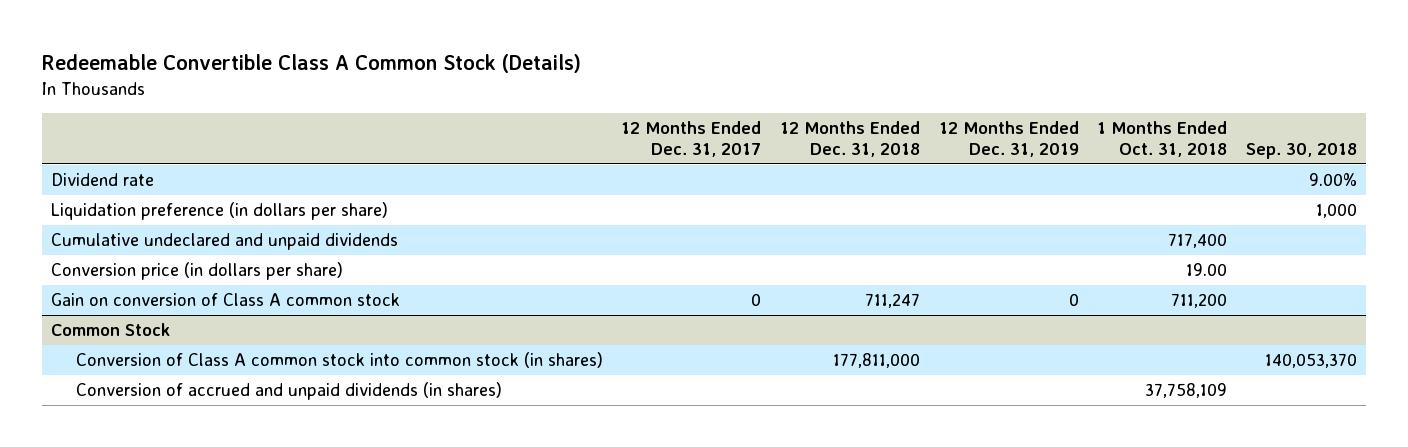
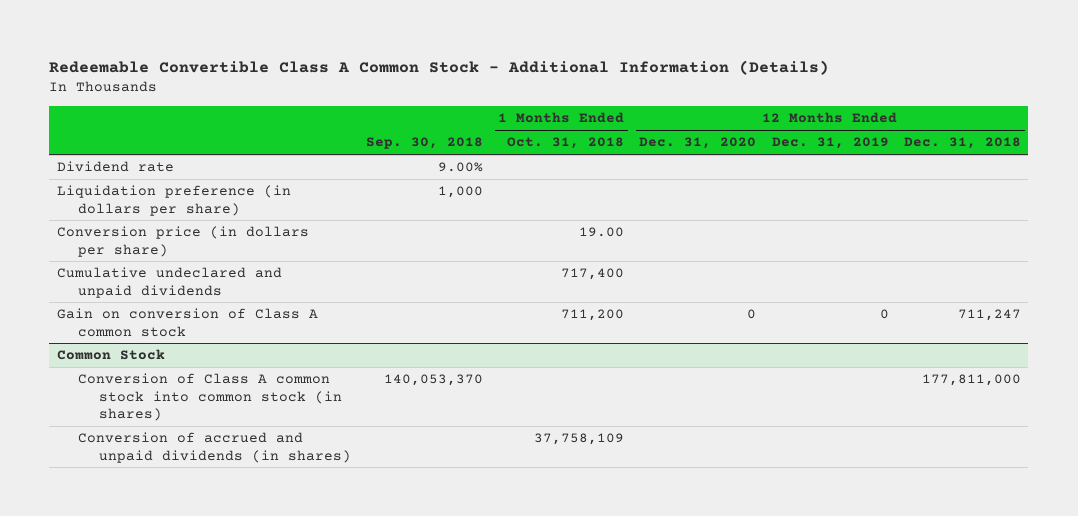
- Redeemable Convertible Class A Common Stock (Details)
+ Redeemable Convertible Class A Common Stock - Additional Information (Details)
- | 12 Months Ended Dec. 31, 2017 | 12 Months Ended Dec. 31, 2018 | 12 Months Ended Dec. 31, 2019 | 1 Months Ended Oct. 31, 2018 | Sep. 30, 2018
+ | Sep. 30, 2018 | 1 Months Ended Oct. 31, 2018 | 12 Months Ended Dec. 31, 2020 | 12 Months Ended Dec. 31, 2019 | 12 Months Ended Dec. 31, 2018
moved down: Cumulative undeclared and unpaid dividends | | 717,400 | | |

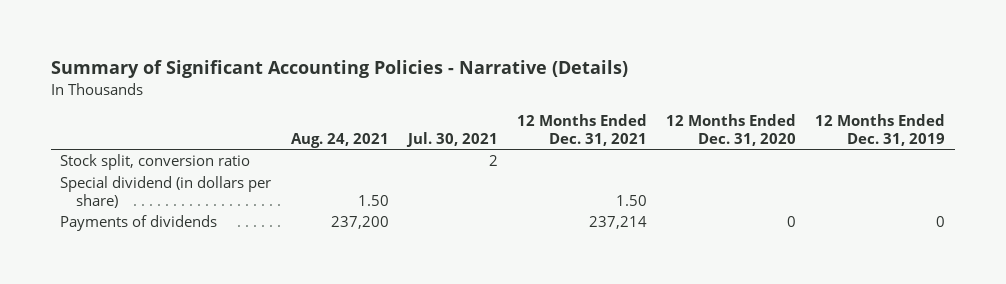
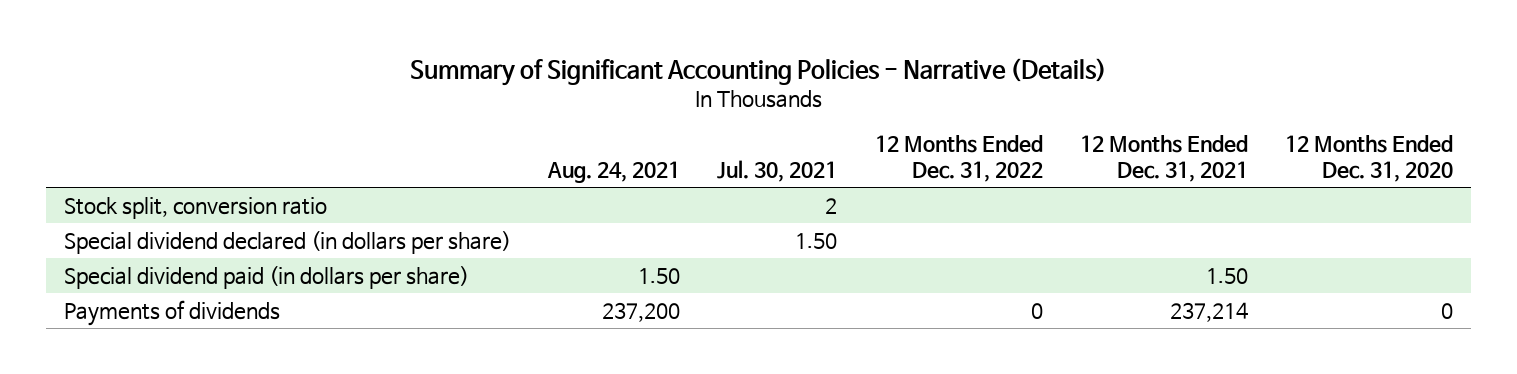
- | Aug. 24, 2021 | Jul. 30, 2021 | 12 Months Ended Dec. 31, 2021 | 12 Months Ended Dec. 31, 2020 | 12 Months Ended Dec. 31, 2019
+ | Aug. 24, 2021 | Jul. 30, 2021 | 12 Months Ended Dec. 31, 2022 | 12 Months Ended Dec. 31, 2021 | 12 Months Ended Dec. 31, 2020
- Special dividend (in dollars per share) | 1.50 | | 1.50 | |
+ Special dividend declared (in dollars per share) | | 1.50 | | |
+ Special dividend paid (in dollars per share) | 1.50 | | | 1.50 |

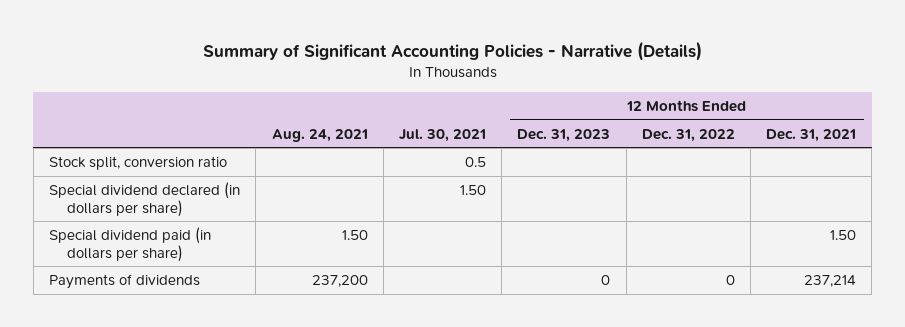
- | Aug. 24, 2021 | Jul. 30, 2021 | 12 Months Ended Dec. 31, 2022 | 12 Months Ended Dec. 31, 2021 | 12 Months Ended Dec. 31, 2020
+ | Aug. 24, 2021 | Jul. 30, 2021 | 12 Months Ended Dec. 31, 2023 | 12 Months Ended Dec. 31, 2022 | 12 Months Ended Dec. 31, 2021
- Stock split, conversion ratio | | 2 | | |
+ Stock split, conversion ratio | | 0.5 | | |

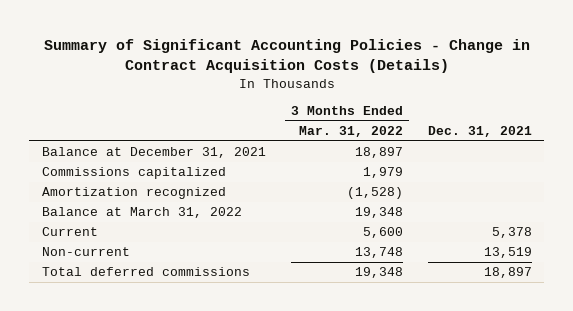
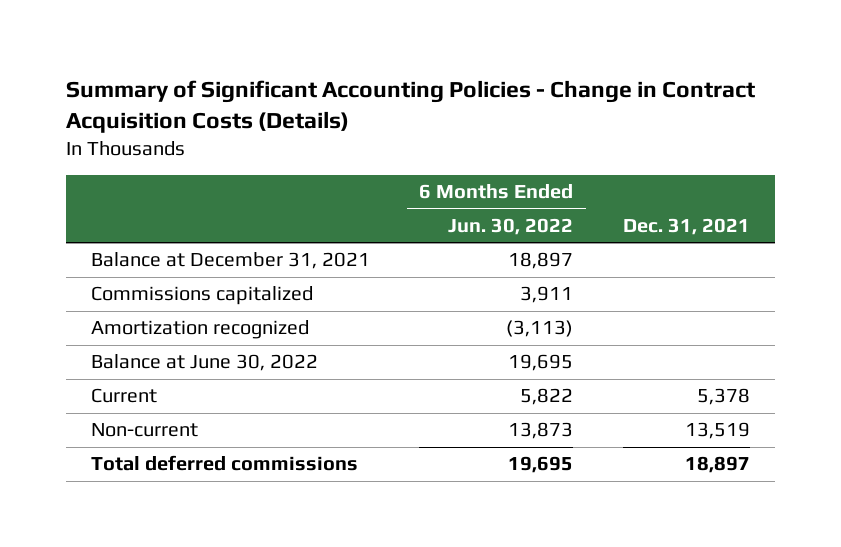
- | 3 Months Ended Mar. 31, 2022 | Dec. 31, 2021
+ | 6 Months Ended Jun. 30, 2022 | Dec. 31, 2021
- Balance at March 31, 2022 | 19,348 |
+ Balance at June 30, 2022 | 19,695 |

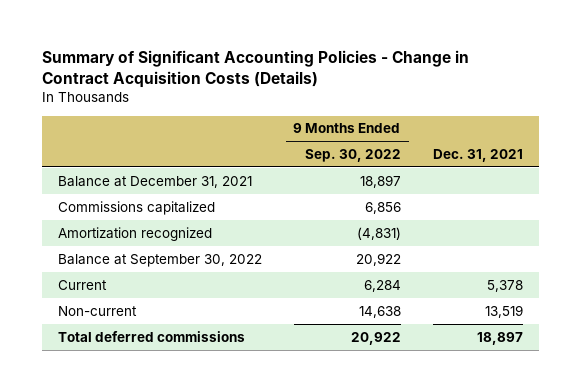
- | 6 Months Ended Jun. 30, 2022 | Dec. 31, 2021
+ | 9 Months Ended Sep. 30, 2022 | Dec. 31, 2021
- Balance at June 30, 2022 | 19,695 |
+ Balance at September 30, 2022 | 20,922 |

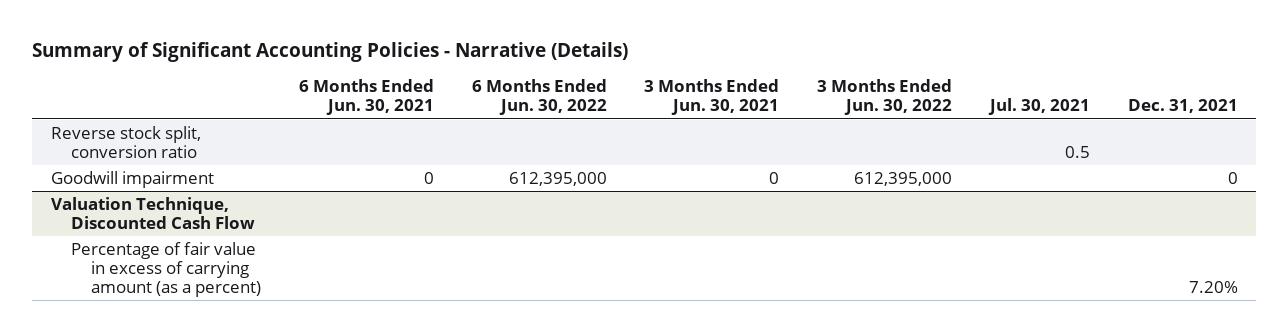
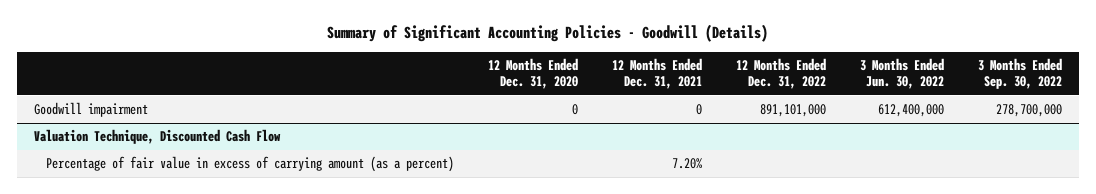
- Summary of Significant Accounting Policies - Narrative (Details)
+ Summary of Significant Accounting Policies - Goodwill (Details)
- | 6 Months Ended Jun. 30, 2021 | 6 Months Ended Jun. 30, 2022 | 3 Months Ended Jun. 30, 2021 | 3 Months Ended Jun. 30, 2022 | Jul. 30, 2021 | Dec. 31, 2021
+ | 12 Months Ended Dec. 31, 2020 | 12 Months Ended Dec. 31, 2021 | 12 Months Ended Dec. 31, 2022 | 3 Months Ended Jun. 30, 2022 | 3 Months Ended Sep. 30, 2022
- Reverse stock split, conversion ratio | | | | | 0.5 |
- Goodwill impairment | 0 | 612,395,000 | 0 | 612,395,000 | | 0
+ Goodwill impairment | 0 | 0 | 891,101,000 | 612,400,000 | 278,700,000

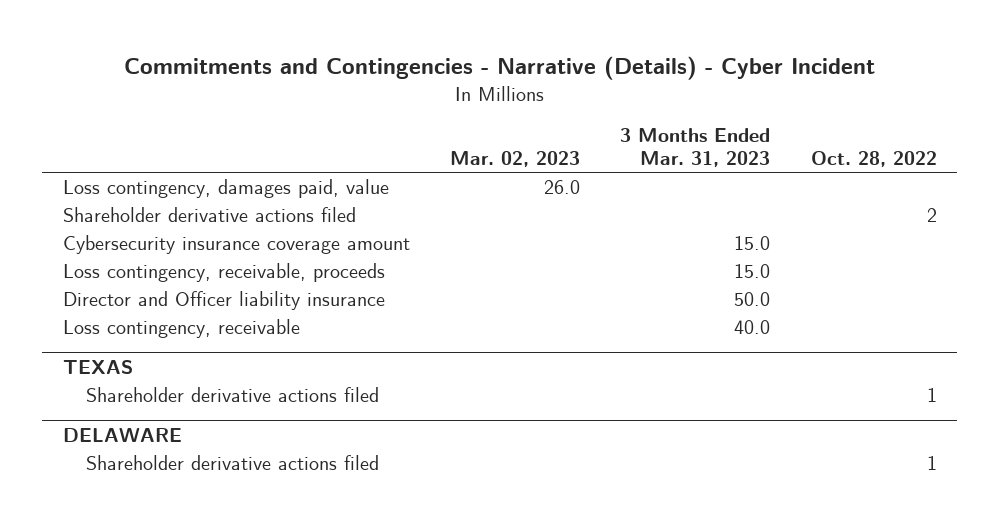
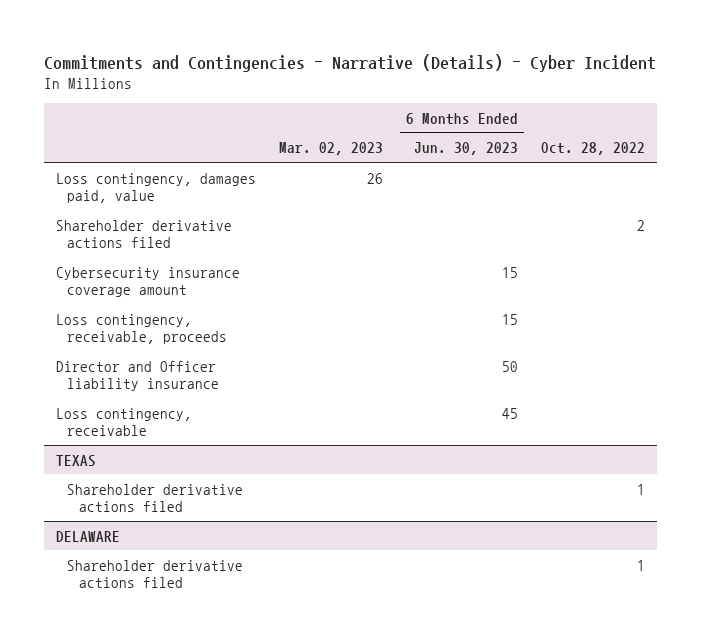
- | Mar. 02, 2023 | 3 Months Ended Mar. 31, 2023 | Oct. 28, 2022
+ | Mar. 02, 2023 | 6 Months Ended Jun. 30, 2023 | Oct. 28, 2022
- Loss contingency, damages paid, value | 26.0 | |
+ Loss contingency, damages paid, value | 26 | |

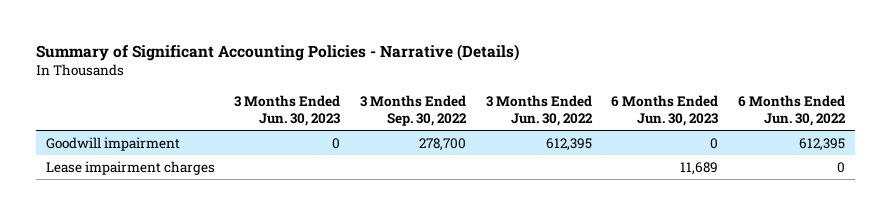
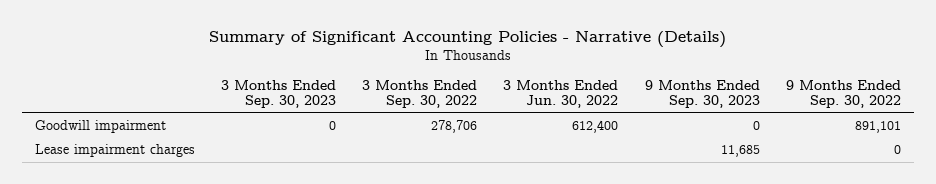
- | 3 Months Ended Jun. 30, 2023 | 3 Months Ended Sep. 30, 2022 | 3 Months Ended Jun. 30, 2022 | 6 Months Ended Jun. 30, 2023 | 6 Months Ended Jun. 30, 2022
+ | 3 Months Ended Sep. 30, 2023 | 3 Months Ended Sep. 30, 2022 | 3 Months Ended Jun. 30, 2022 | 9 Months Ended Sep. 30, 2023 | 9 Months Ended Sep. 30, 2022
- Goodwill impairment | 0 | 278,700 | 612,395 | 0 | 612,395
+ Goodwill impairment | 0 | 278,706 | 612,400 | 0 | 891,101

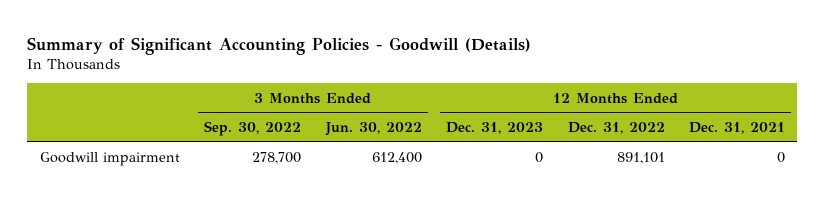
- Summary of Significant Accounting Policies - Narrative (Details)
+ Summary of Significant Accounting Policies - Goodwill (Details)
- | 3 Months Ended Sep. 30, 2023 | 3 Months Ended Sep. 30, 2022 | 3 Months Ended Jun. 30, 2022 | 9 Months Ended Sep. 30, 2023 | 9 Months Ended Sep. 30, 2022
+ | 3 Months Ended Sep. 30, 2022 | 3 Months Ended Jun. 30, 2022 | 12 Months Ended Dec. 31, 2023 | 12 Months Ended Dec. 31, 2022 | 12 Months Ended Dec. 31, 2021
- Goodwill impairment | 0 | 278,706 | 612,400 | 0 | 891,101
- Lease impairment charges | | | | 11,685 | 0
+ Goodwill impairment | 278,700 | 612,400 | 0 | 891,101 | 0

